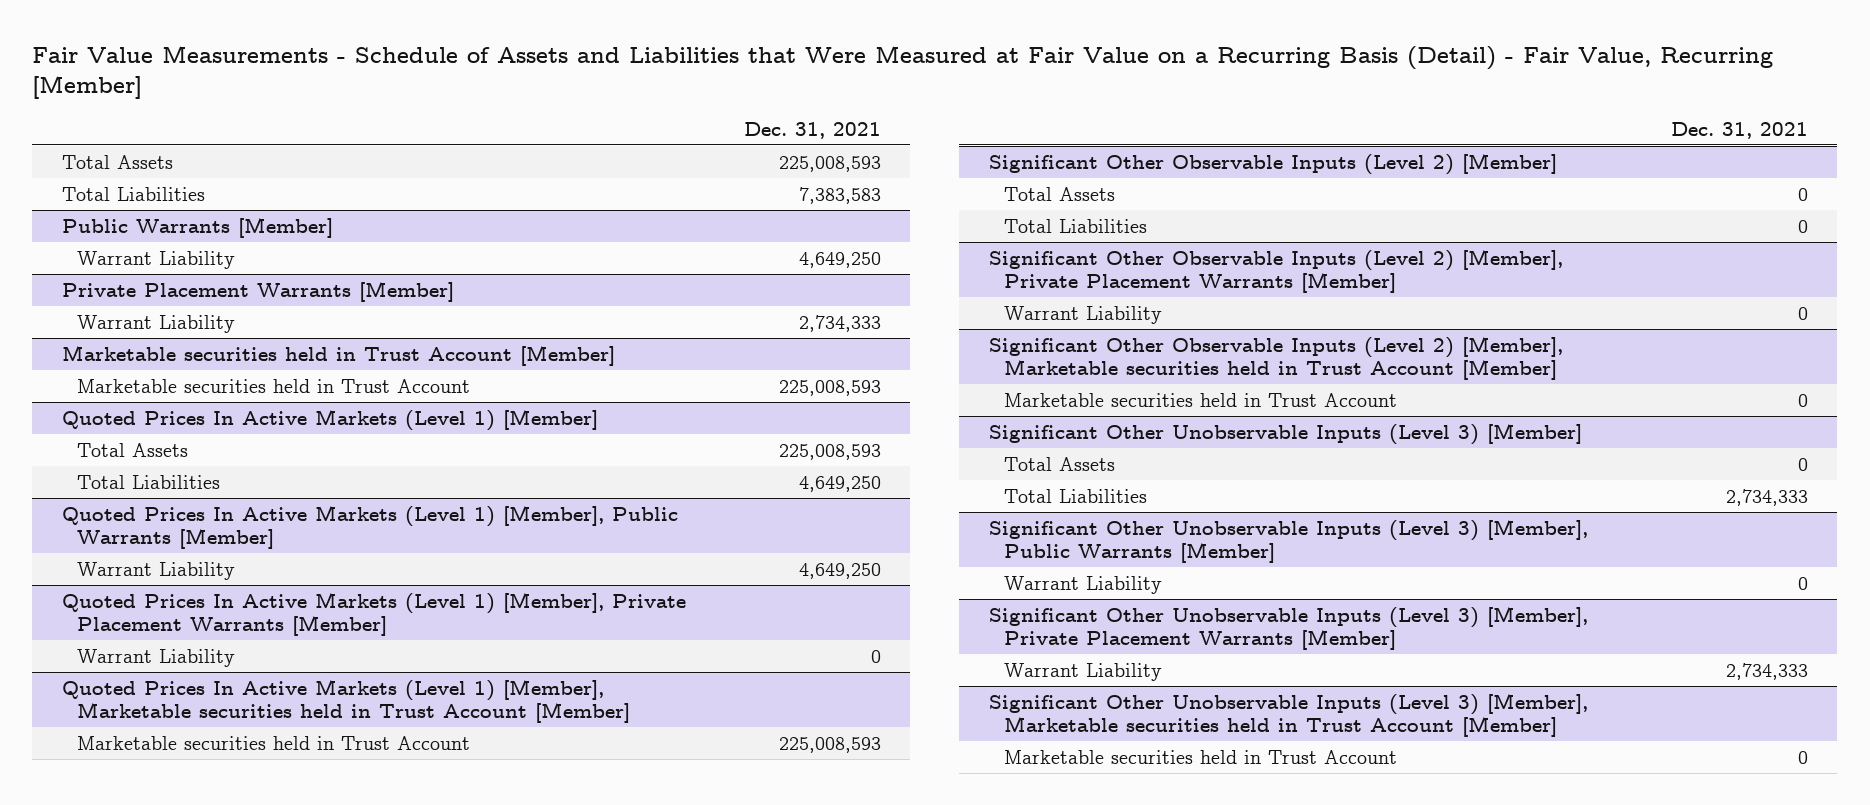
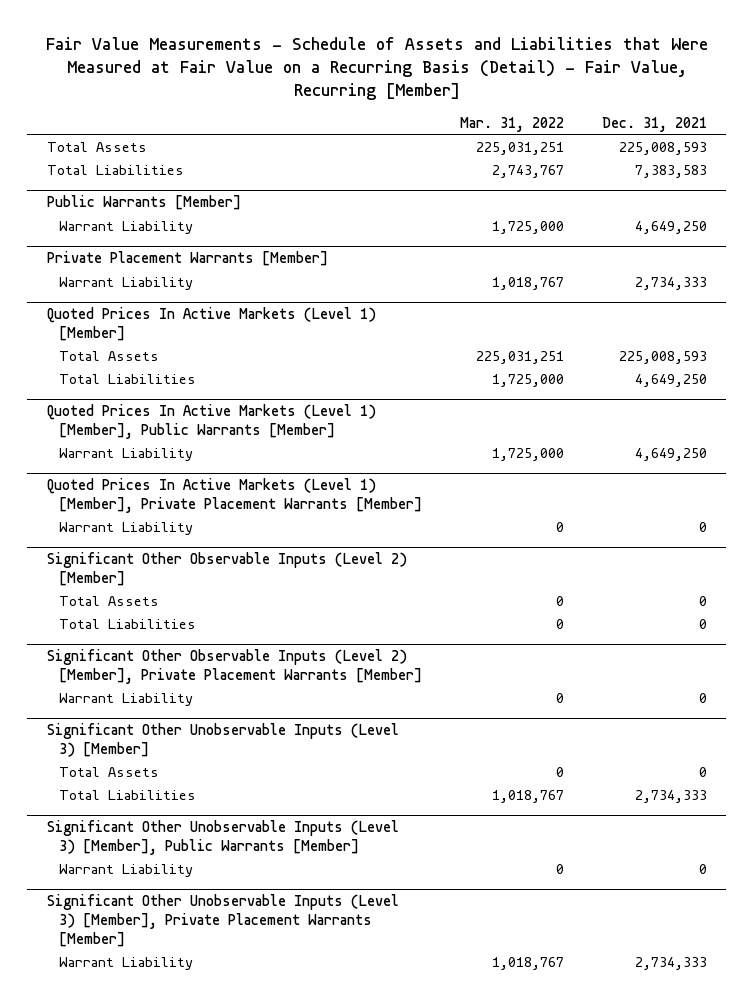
- | Dec. 31, 2021
+ | Mar. 31, 2022 | Dec. 31, 2021
- Marketable securities held in Trust Account [Member]
- Marketable securities held in Trust Account | 225,008,593
- Quoted Prices In Active Markets (Level 1) [Member], Marketable securities held in Trust Account [Member]
- Marketable securities held in Trust Account | 225,008,593
- Significant Other Observable Inputs (Level 2) [Member], Marketable securities held in Trust Account [Member]
- Marketable securities held in Trust Account | 0
- Significant Other Unobservable Inputs (Level 3) [Member], Marketable securities held in Trust Account [Member]
- Marketable securities held in Trust Account | 0

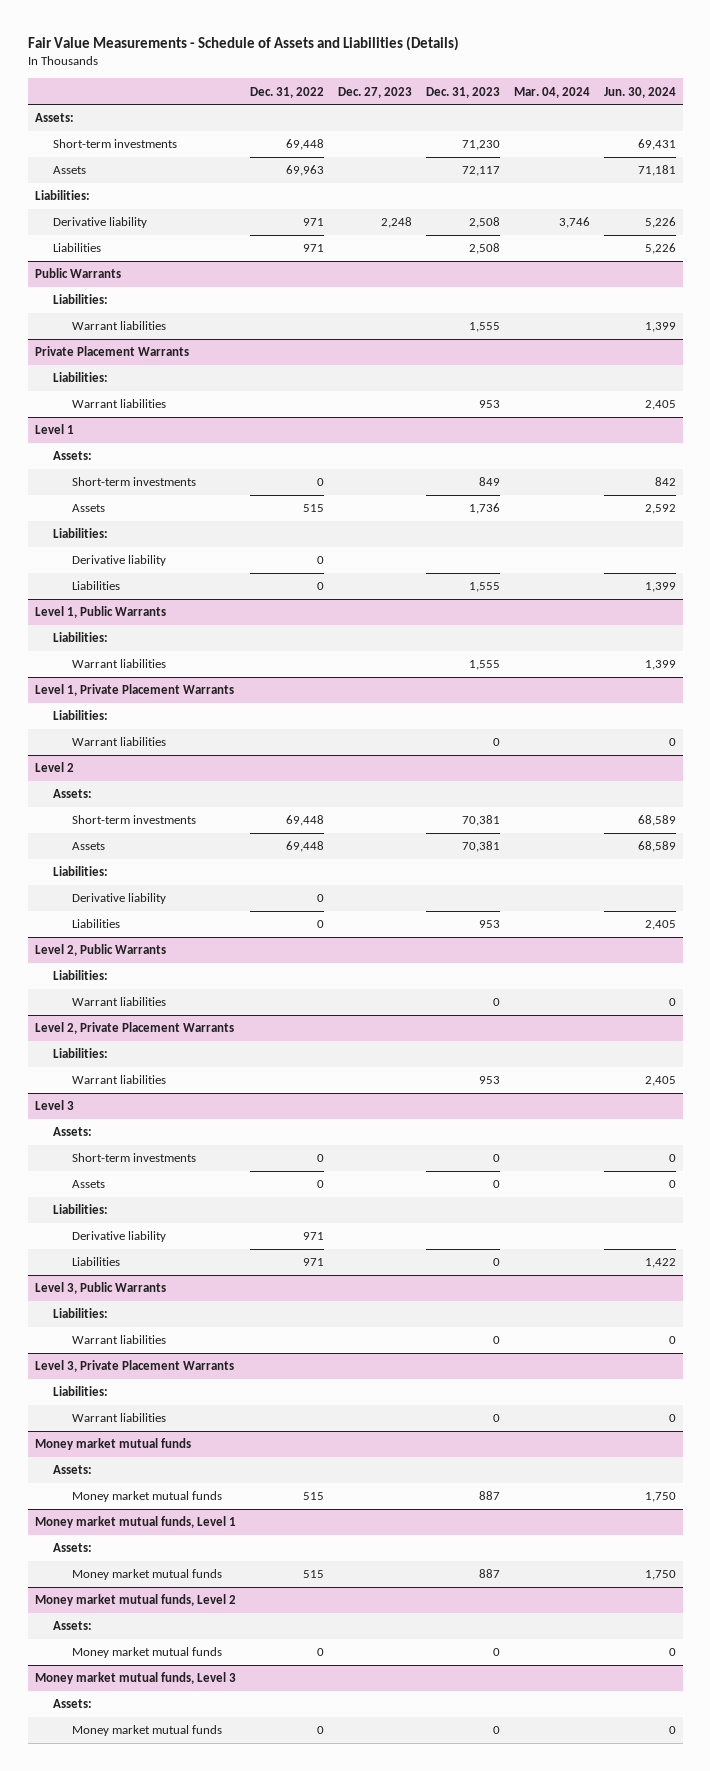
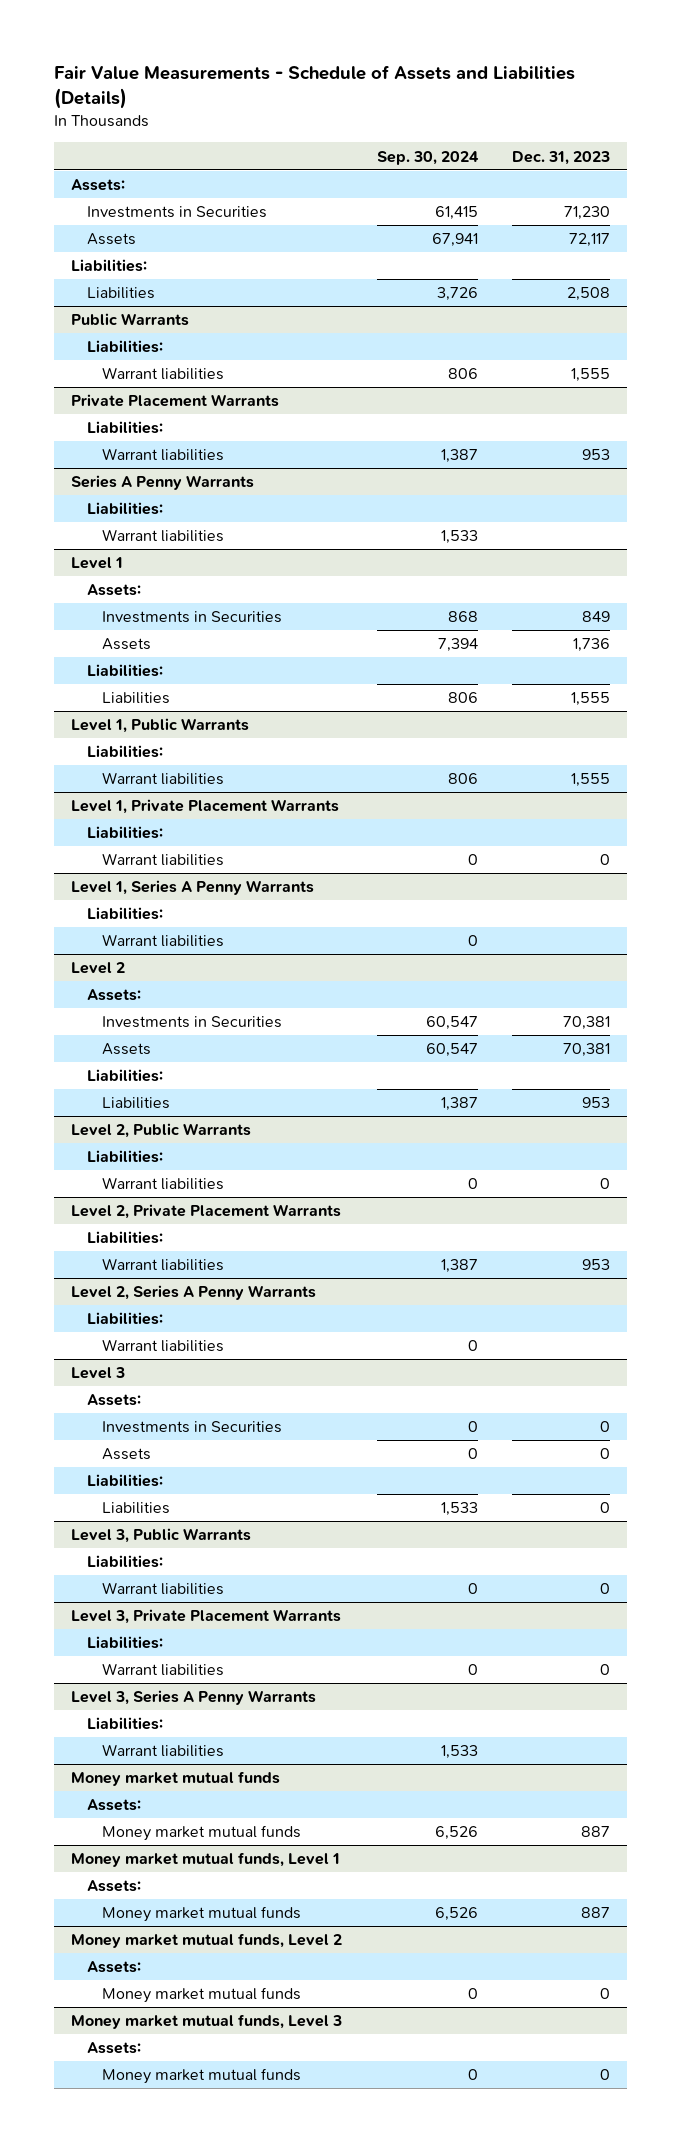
- | Dec. 31, 2022 | Dec. 27, 2023 | Dec. 31, 2023 | Mar. 04, 2024 | Jun. 30, 2024
+ | Sep. 30, 2024 | Dec. 31, 2023
- Short-term investments | 69,448 | | 71,230 | | 69,431
+ Investments in Securities | 61,415 | 71,230
- Derivative liability | 971 | 2,248 | 2,508 | 3,746 | 5,226
+ Series A Penny Warrants
+ Liabilities:
+ Warrant liabilities | 1,533 |
@ Level 1
- Short-term investments | 0 | | 849 | | 842
+ Investments in Securities | 868 | 849
- Derivative liability | 0 | | | |
+ Level 1, Series A Penny Warrants
+ Liabilities:
+ Warrant liabilities | 0 |
@ Level 2
- Short-term investments | 69,448 | | 70,381 | | 68,589
+ Investments in Securities | 60,547 | 70,381
- Derivative liability | 0 | | | |
+ Level 2, Series A Penny Warrants
+ Liabilities:
+ Warrant liabilities | 0 |
@ Level 3
- Short-term investments | 0 | | 0 | | 0
+ Investments in Securities | 0 | 0
- Derivative liability | 971 | | | |
+ Level 3, Series A Penny Warrants
+ Liabilities:
+ Warrant liabilities | 1,533 |

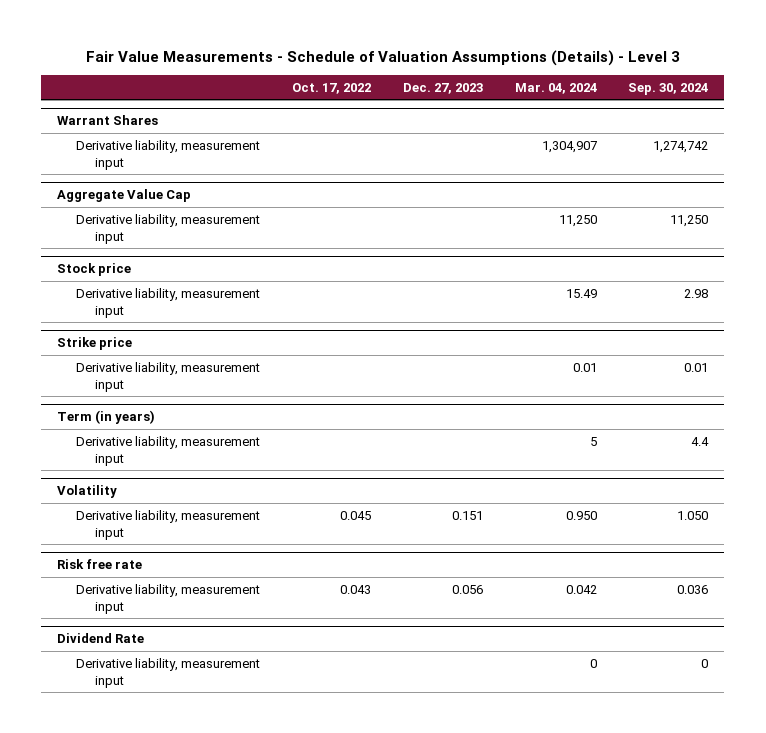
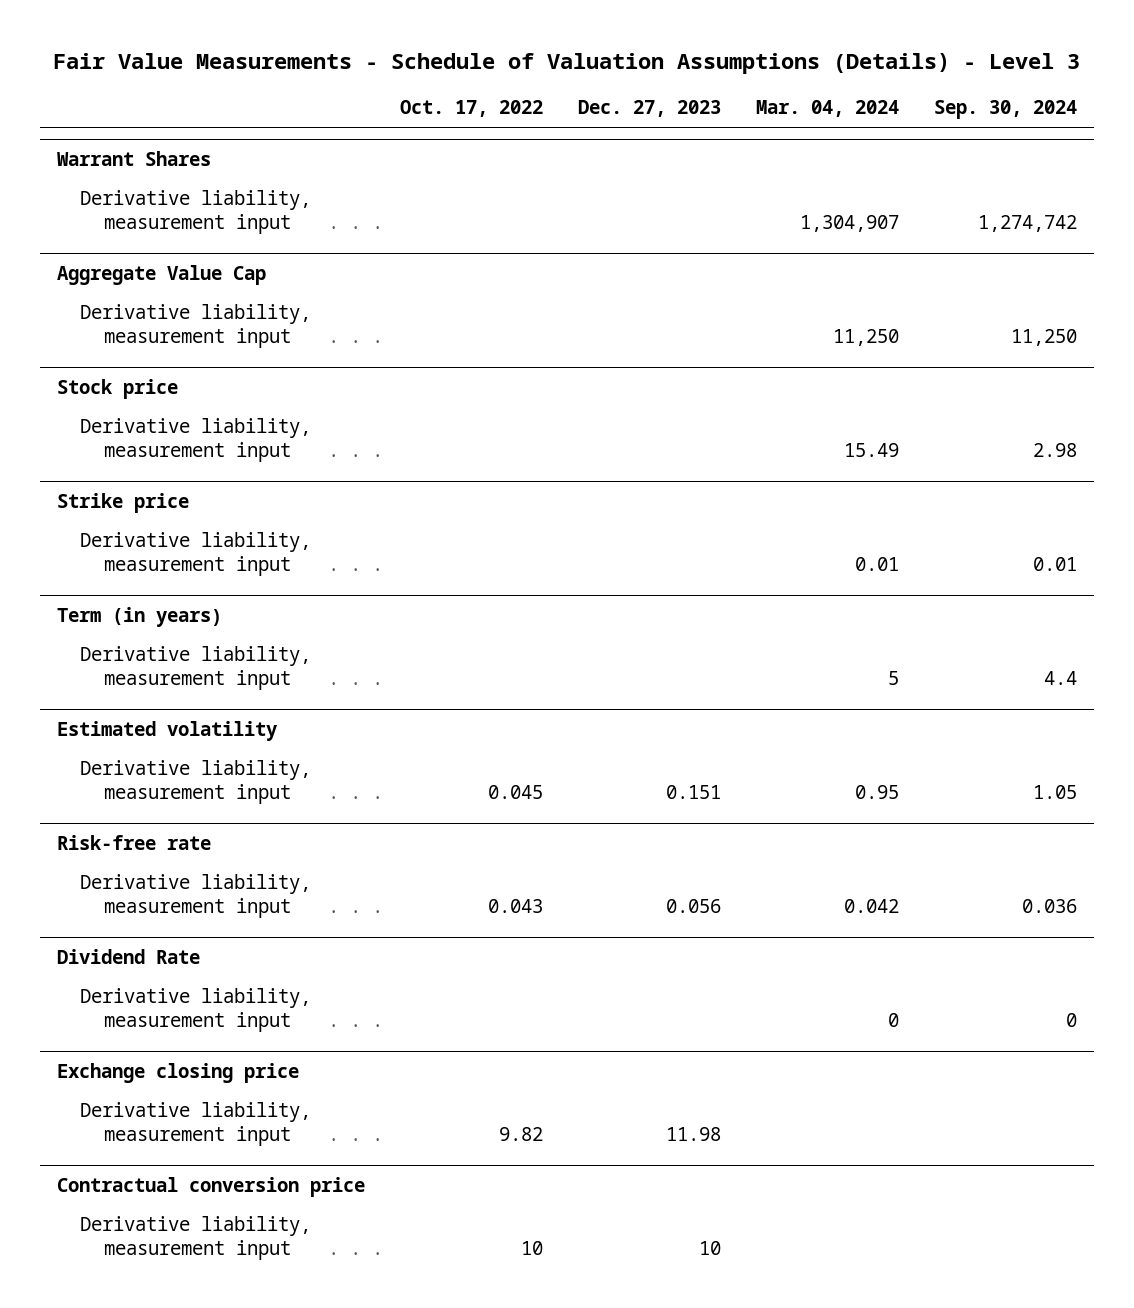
- Volatility
- Derivative liability, measurement input | 0.045 | 0.151 | 0.950 | 1.050
- Risk free rate
+ Estimated volatility
+ Derivative liability, measurement input | 0.045 | 0.151 | 0.95 | 1.05
+ Risk-free rate
+ Exchange closing price
+ Derivative liability, measurement input | 9.82 | 11.98 | |
+ Contractual conversion price
+ Derivative liability, measurement input | 10 | 10 | |

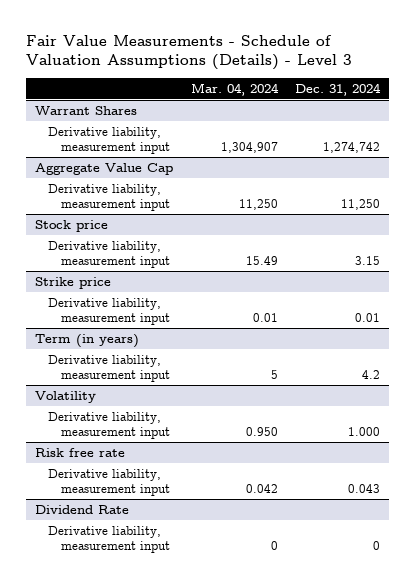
- | Oct. 17, 2022 | Dec. 27, 2023 | Mar. 04, 2024 | Sep. 30, 2024
+ | Mar. 04, 2024 | Dec. 31, 2024
- Estimated volatility
- Derivative liability, measurement input | 0.045 | 0.151 | 0.95 | 1.05
- Risk-free rate
+ Volatility
+ Derivative liability, measurement input | 0.950 | 1.000
+ Risk free rate
- Exchange closing price
- Derivative liability, measurement input | 9.82 | 11.98 | |
- Contractual conversion price
- Derivative liability, measurement input | 10 | 10 | |

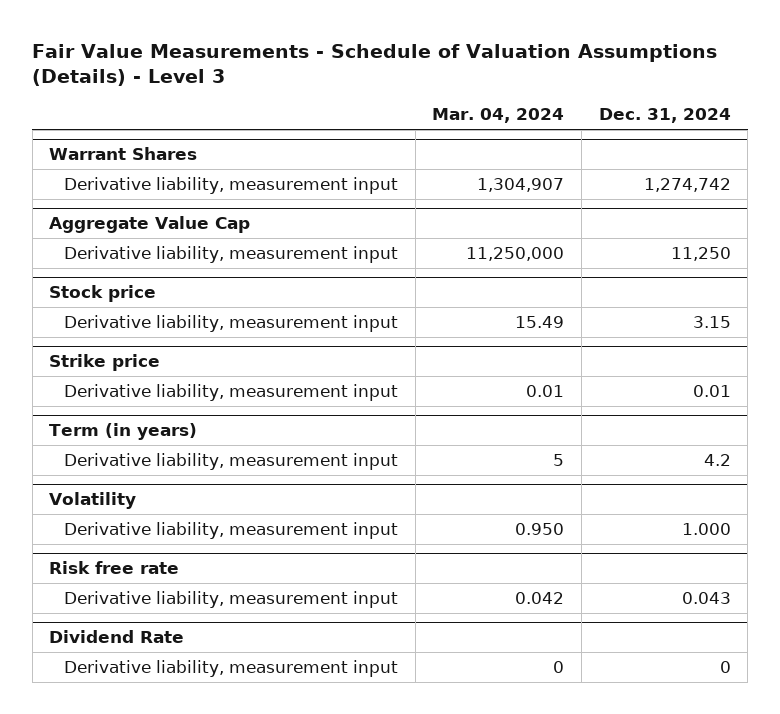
@ Aggregate Value Cap
- Derivative liability, measurement input | 11,250 | 11,250
+ Derivative liability, measurement input | 11,250,000 | 11,250

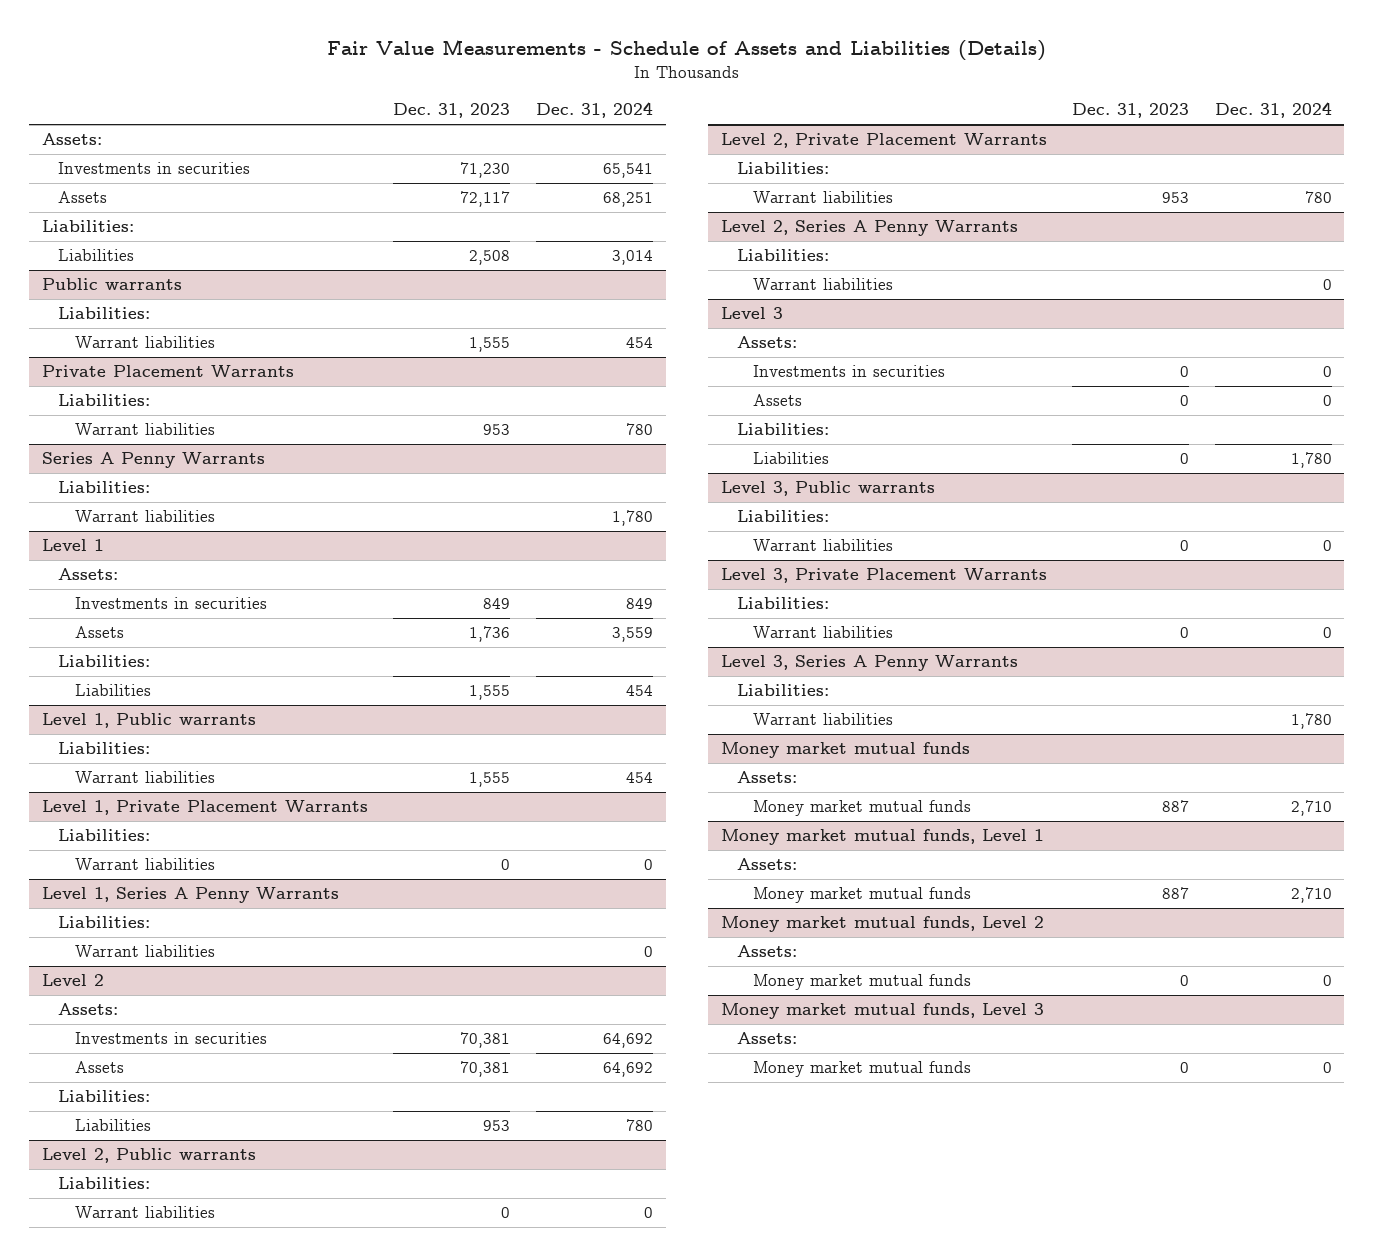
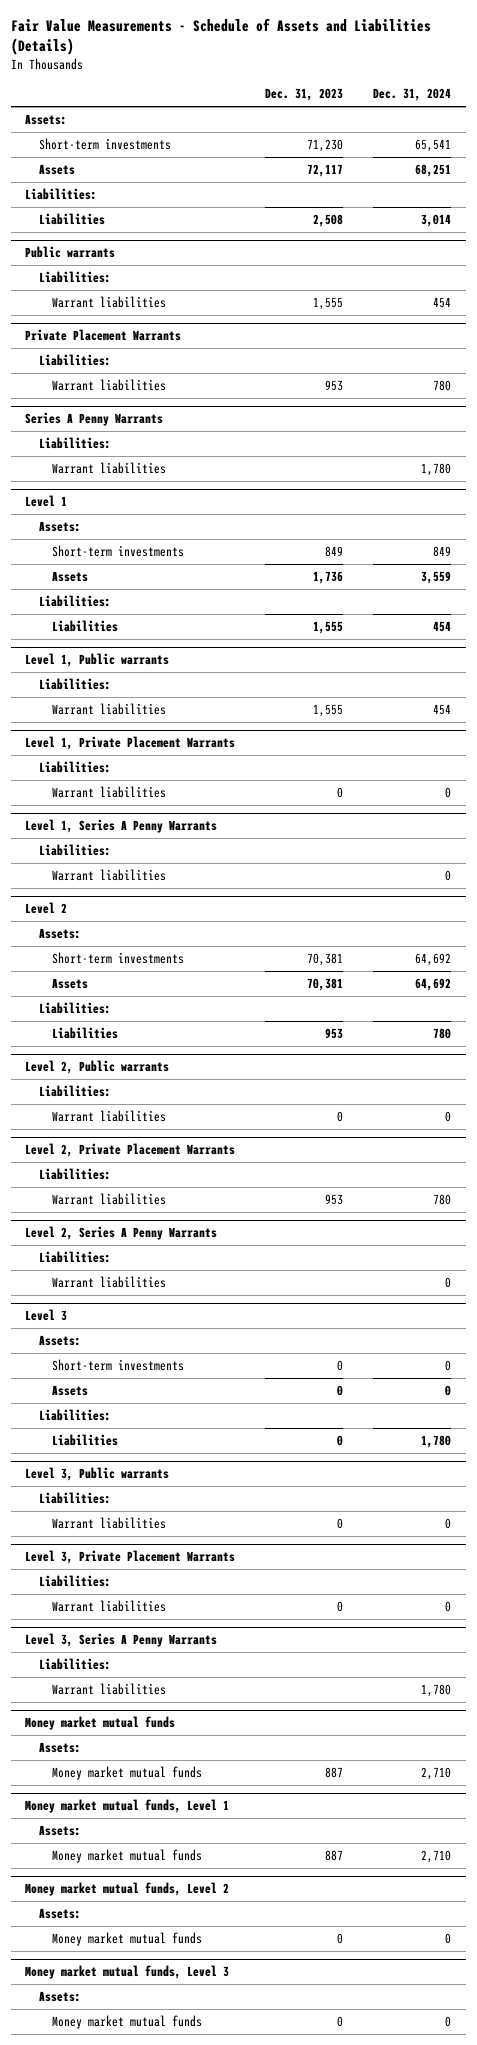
- Investments in securities | 71,230 | 65,541
+ Short-term investments | 71,230 | 65,541
@ Level 1
- Investments in securities | 849 | 849
+ Short-term investments | 849 | 849
@ Level 2
- Investments in securities | 70,381 | 64,692
+ Short-term investments | 70,381 | 64,692
@ Level 3
- Investments in securities | 0 | 0
+ Short-term investments | 0 | 0

